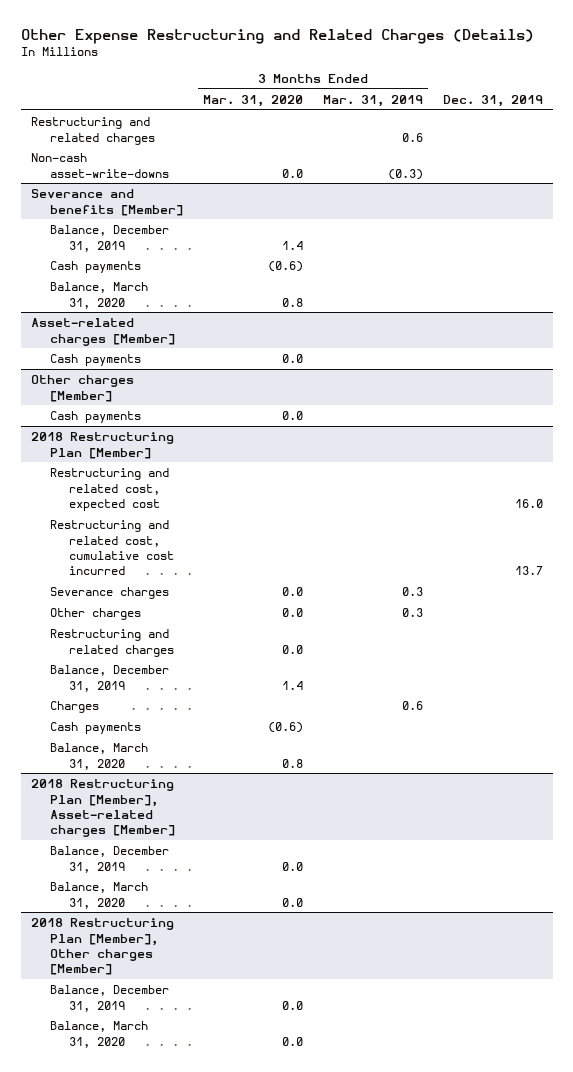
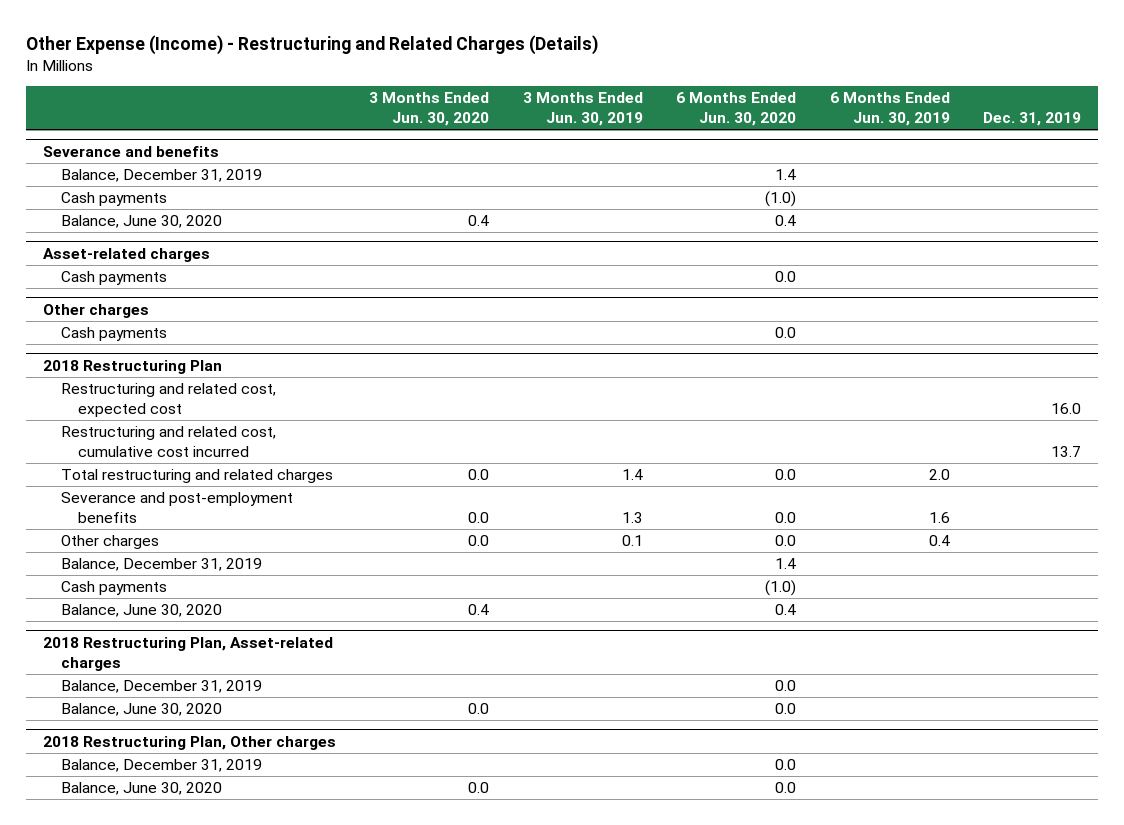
- Other Expense Restructuring and Related Charges (Details)
+ Other Expense (Income) - Restructuring and Related Charges (Details)
- | 3 Months Ended Mar. 31, 2020 | 3 Months Ended Mar. 31, 2019 | Dec. 31, 2019
+ | 3 Months Ended Jun. 30, 2020 | 3 Months Ended Jun. 30, 2019 | 6 Months Ended Jun. 30, 2020 | 6 Months Ended Jun. 30, 2019 | Dec. 31, 2019
- Restructuring and related charges | | 0.6 |
- Non-cash asset-write-downs | 0.0 | (0.3) |
- Severance and benefits [Member]
+ Severance and benefits
- Balance, March 31, 2020 | 0.8 | |
- Asset-related charges [Member]
+ Balance, June 30, 2020 | 0.4 | | 0.4 | |
+ Asset-related charges
- Other charges [Member]
+ Other charges
- 2018 Restructuring Plan [Member]
+ 2018 Restructuring Plan
- Severance charges | 0.0 | 0.3 |
+ Total restructuring and related charges | 0.0 | 1.4 | 0.0 | 2.0 |
+ Severance and post-employment benefits | 0.0 | 1.3 | 0.0 | 1.6 |
- Restructuring and related charges | 0.0 | |
- Charges | | 0.6 |
- Balance, March 31, 2020 | 0.8 | |
- 2018 Restructuring Plan [Member], Asset-related charges [Member]
+ Balance, June 30, 2020 | 0.4 | | 0.4 | |
+ 2018 Restructuring Plan, Asset-related charges
- Balance, March 31, 2020 | 0.0 | |
- 2018 Restructuring Plan [Member], Other charges [Member]
+ Balance, June 30, 2020 | 0.0 | | 0.0 | |
+ 2018 Restructuring Plan, Other charges
- Balance, March 31, 2020 | 0.0 | |
+ Balance, June 30, 2020 | 0.0 | | 0.0 | |

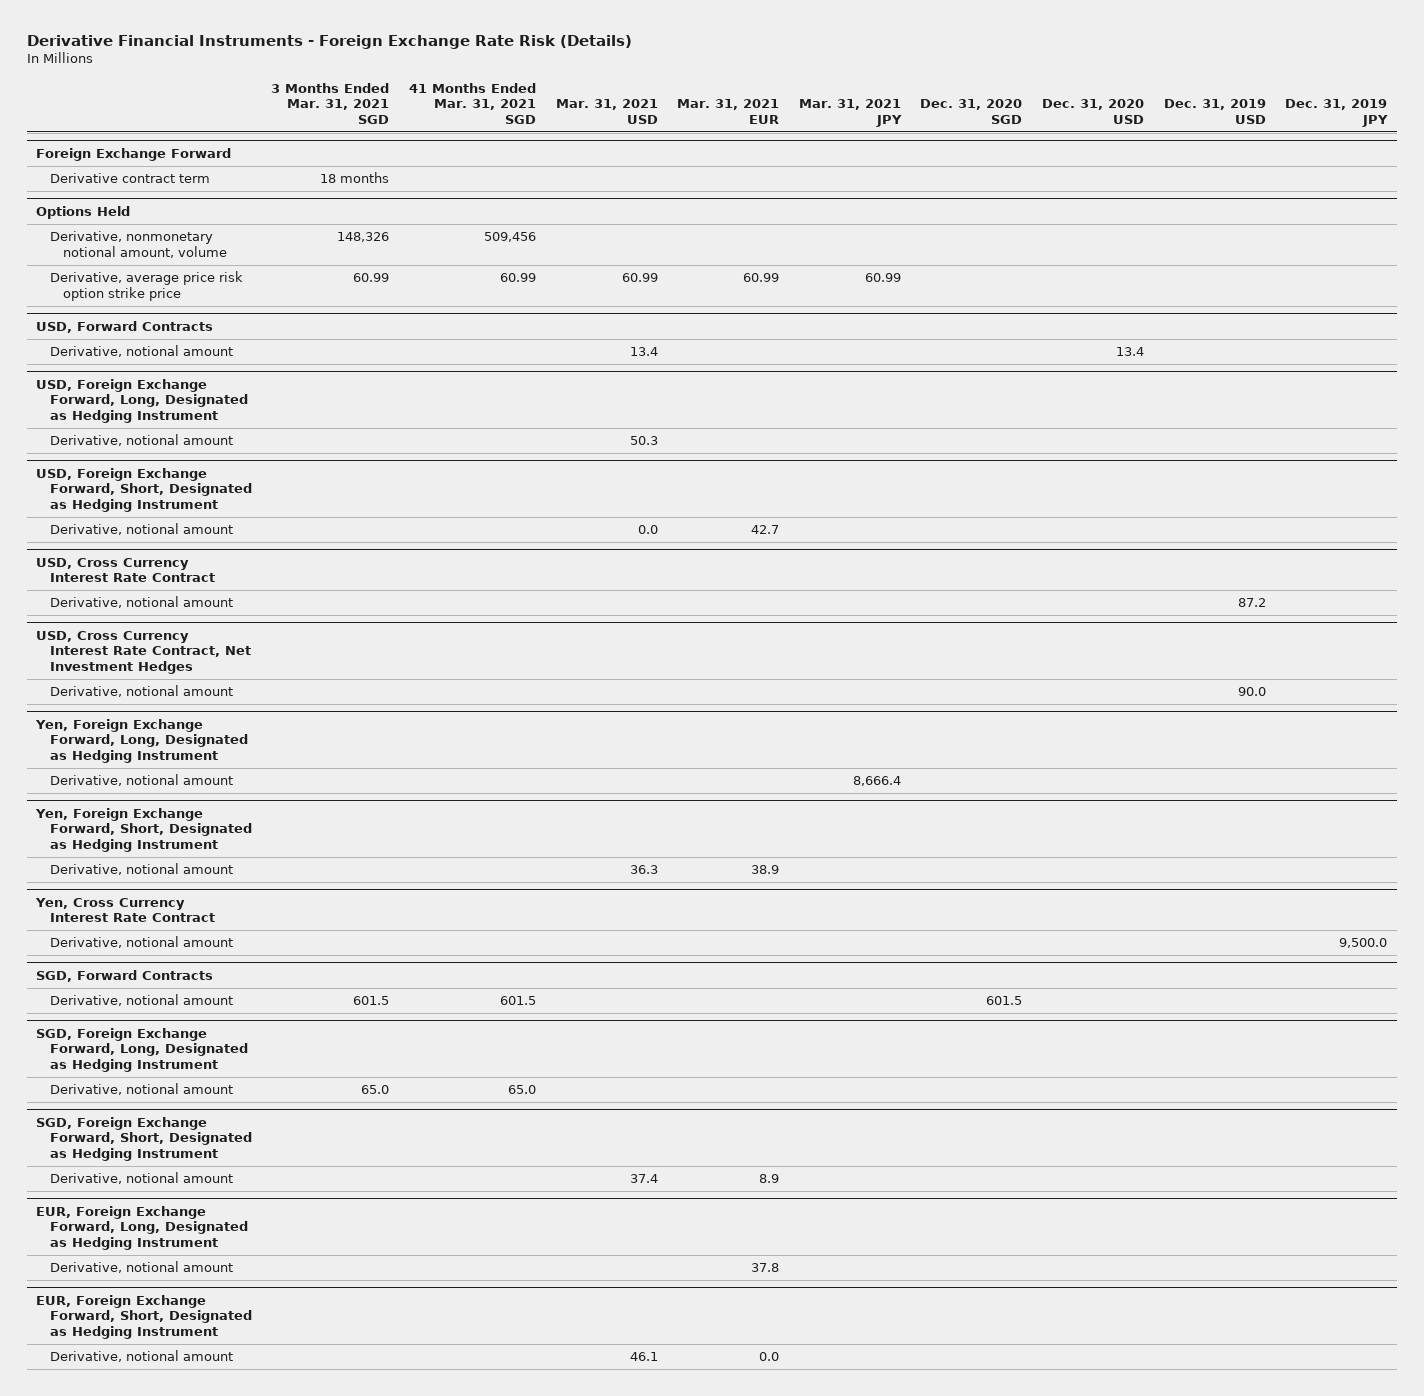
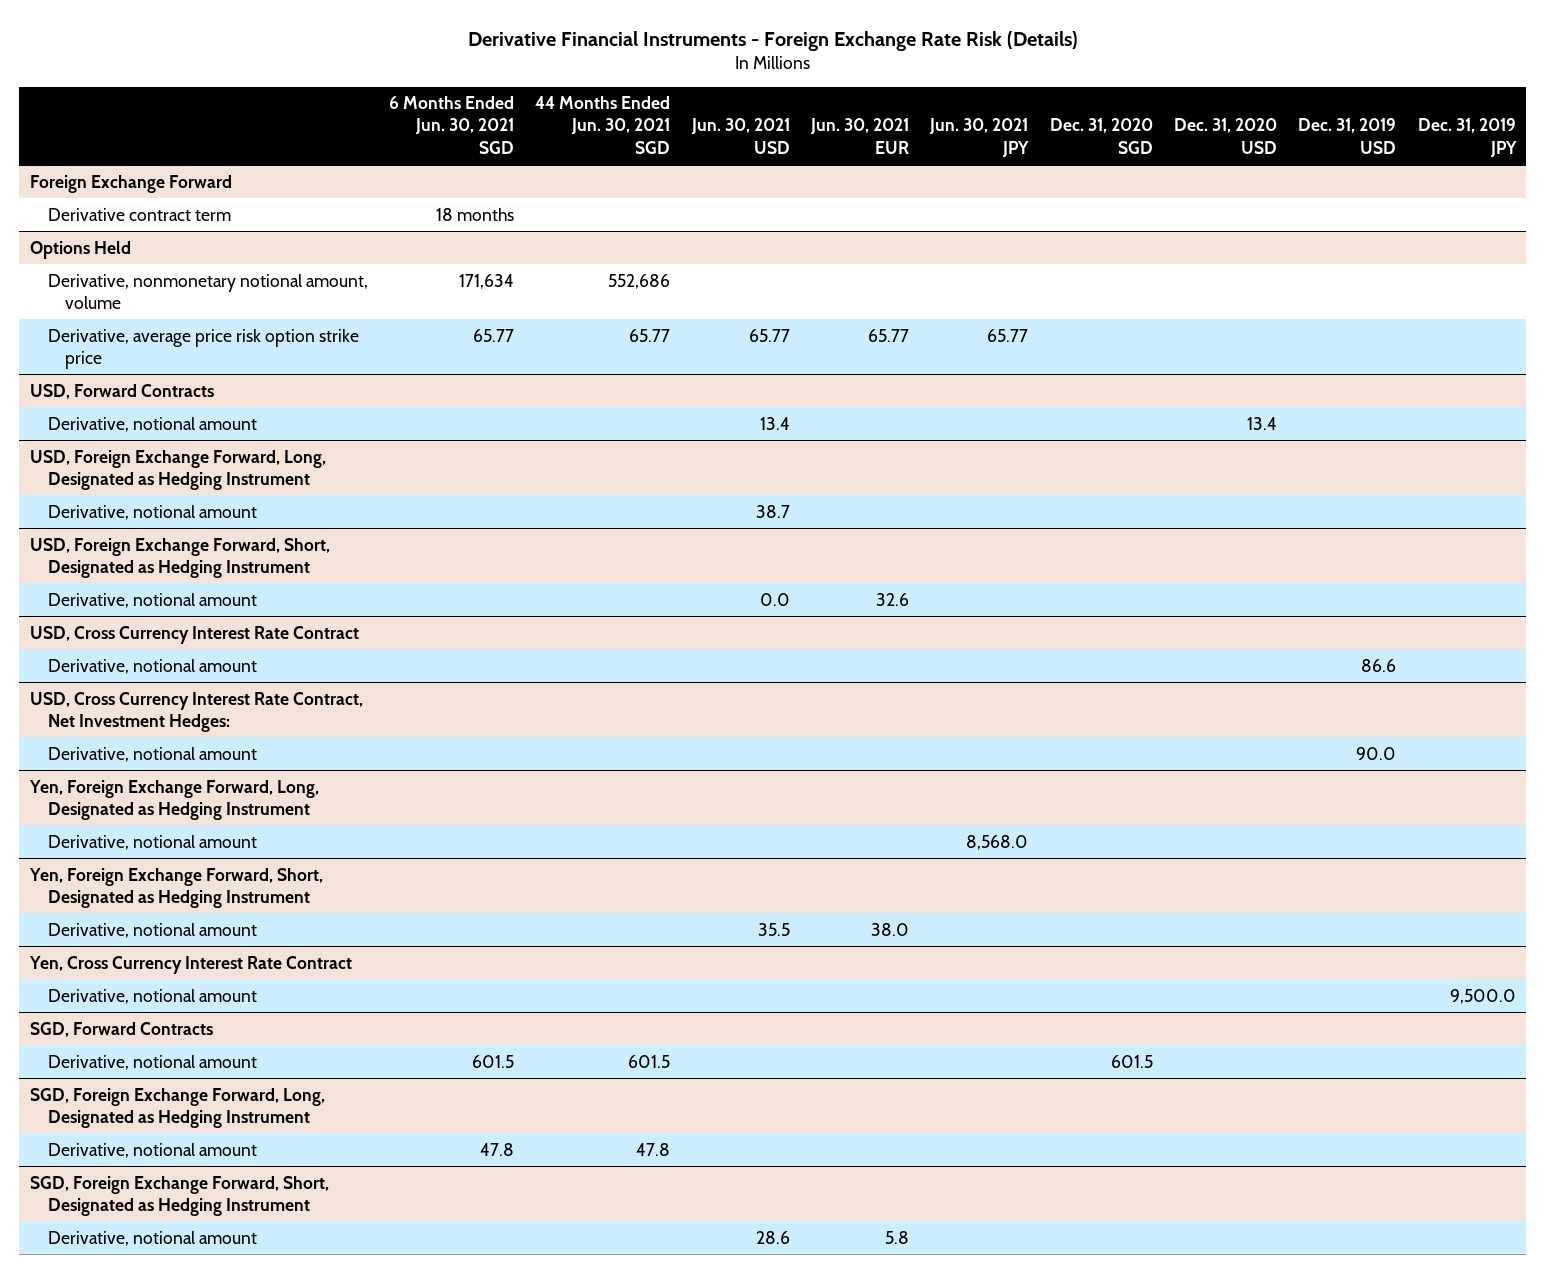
- | 3 Months Ended Mar. 31, 2021 SGD | 41 Months Ended Mar. 31, 2021 SGD | Mar. 31, 2021 USD | Mar. 31, 2021 EUR | Mar. 31, 2021 JPY | Dec. 31, 2020 SGD | Dec. 31, 2020 USD | Dec. 31, 2019 USD | Dec. 31, 2019 JPY
+ | 6 Months Ended Jun. 30, 2021 SGD | 44 Months Ended Jun. 30, 2021 SGD | Jun. 30, 2021 USD | Jun. 30, 2021 EUR | Jun. 30, 2021 JPY | Dec. 31, 2020 SGD | Dec. 31, 2020 USD | Dec. 31, 2019 USD | Dec. 31, 2019 JPY
@ USD, Cross Currency Interest Rate Contract
- Derivative, notional amount | | | | | | | | 87.2 |
- USD, Cross Currency Interest Rate Contract, Net Investment Hedges
@ USD, Cross Currency Interest Rate Contract
+ Derivative, notional amount | | | | | | | | 86.6 |
+ USD, Cross Currency Interest Rate Contract, Net Investment Hedges:
- EUR, Foreign Exchange Forward, Long, Designated as Hedging Instrument
- Derivative, notional amount | | | | 37.8 | | | | |
- EUR, Foreign Exchange Forward, Short, Designated as Hedging Instrument
- Derivative, notional amount | | | 46.1 | 0.0 | | | | |

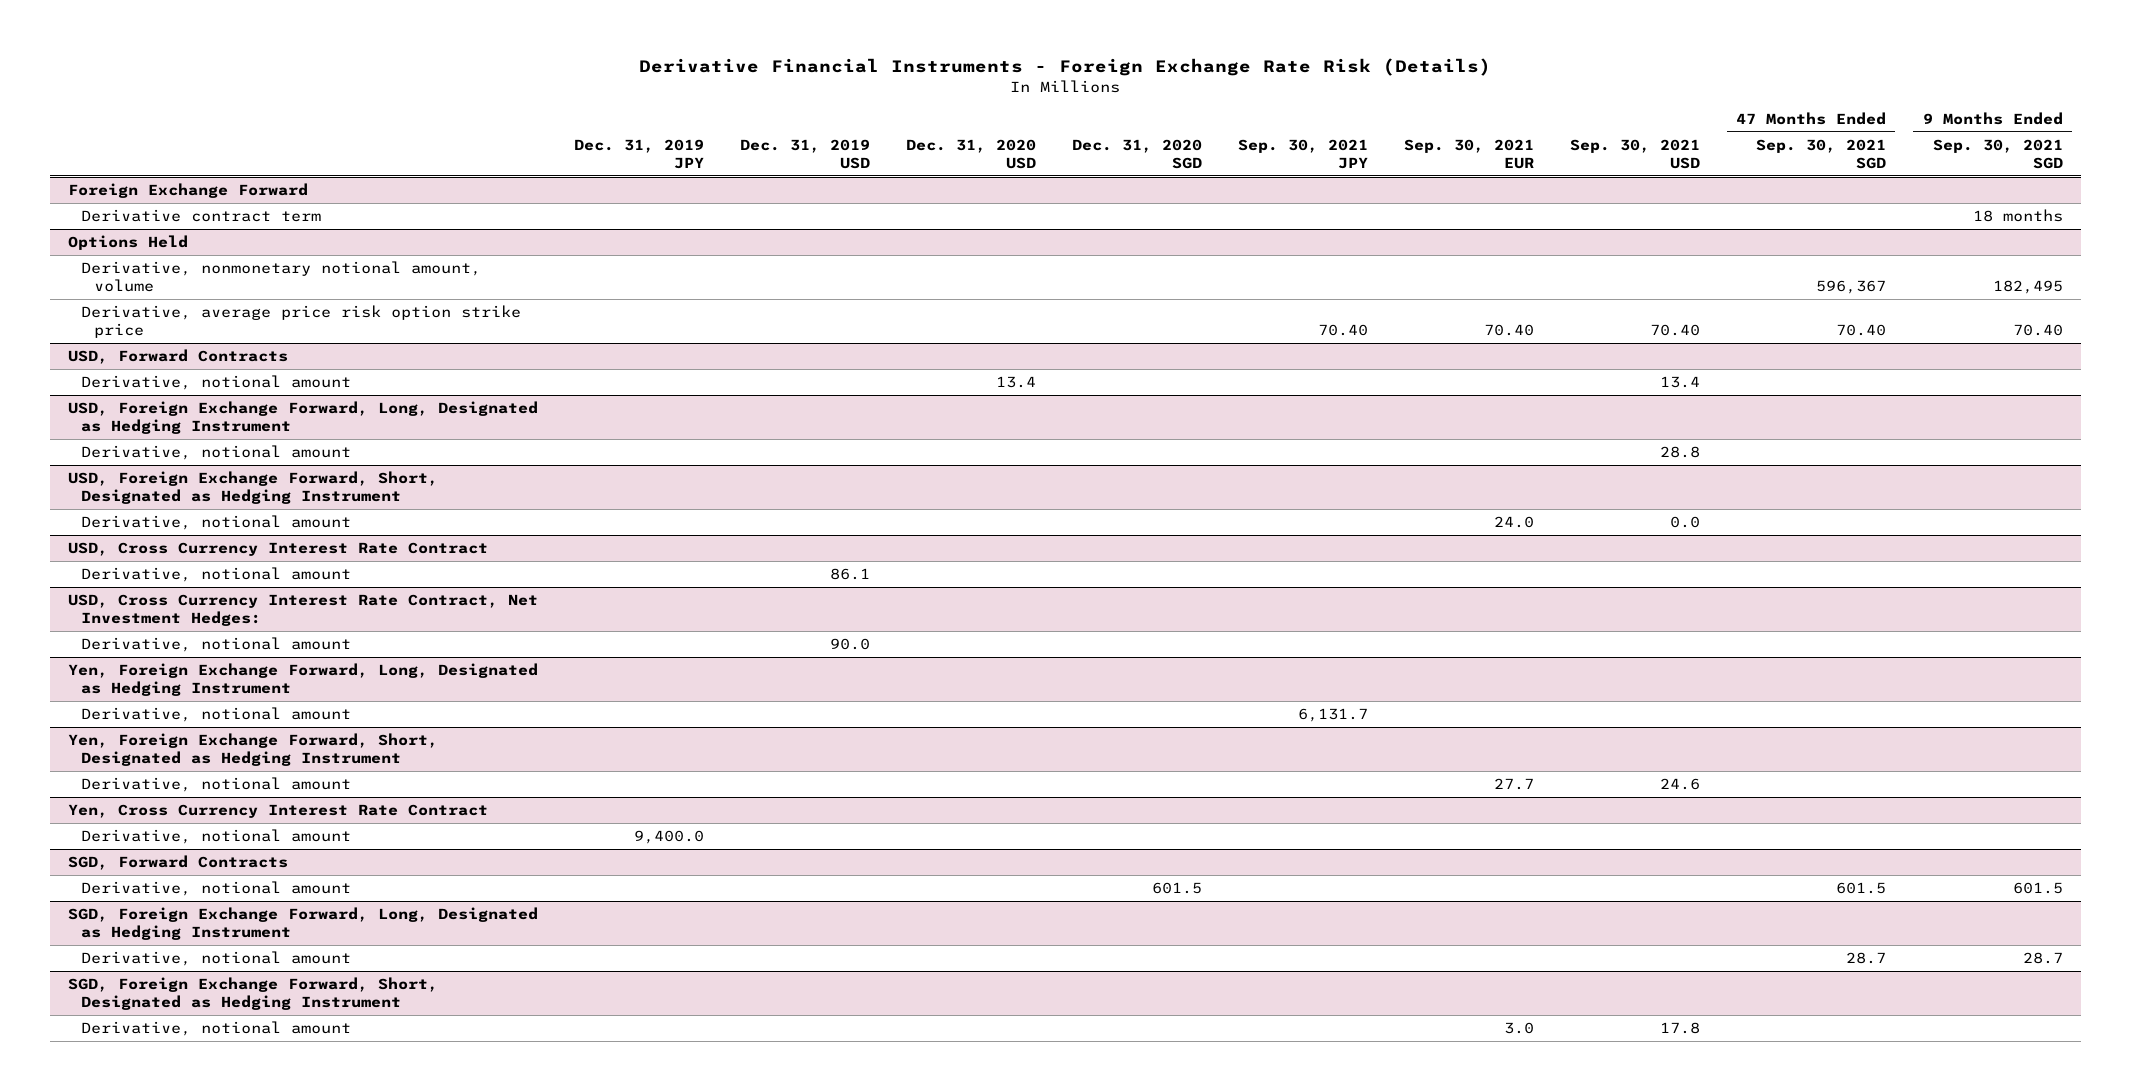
- | 6 Months Ended Jun. 30, 2021 SGD | 44 Months Ended Jun. 30, 2021 SGD | Jun. 30, 2021 USD | Jun. 30, 2021 EUR | Jun. 30, 2021 JPY | Dec. 31, 2020 SGD | Dec. 31, 2020 USD | Dec. 31, 2019 USD | Dec. 31, 2019 JPY
+ | Dec. 31, 2019 JPY | Dec. 31, 2019 USD | Dec. 31, 2020 USD | Dec. 31, 2020 SGD | Sep. 30, 2021 JPY | Sep. 30, 2021 EUR | Sep. 30, 2021 USD | 47 Months Ended Sep. 30, 2021 SGD | 9 Months Ended Sep. 30, 2021 SGD
@ USD, Cross Currency Interest Rate Contract
- Derivative, notional amount | | | | | | | | 86.6 |
+ Derivative, notional amount | | 86.1 | | | | | | |
@ Yen, Cross Currency Interest Rate Contract
- Derivative, notional amount | | | | | | | | | 9,500.0
+ Derivative, notional amount | 9,400.0 | | | | | | | |

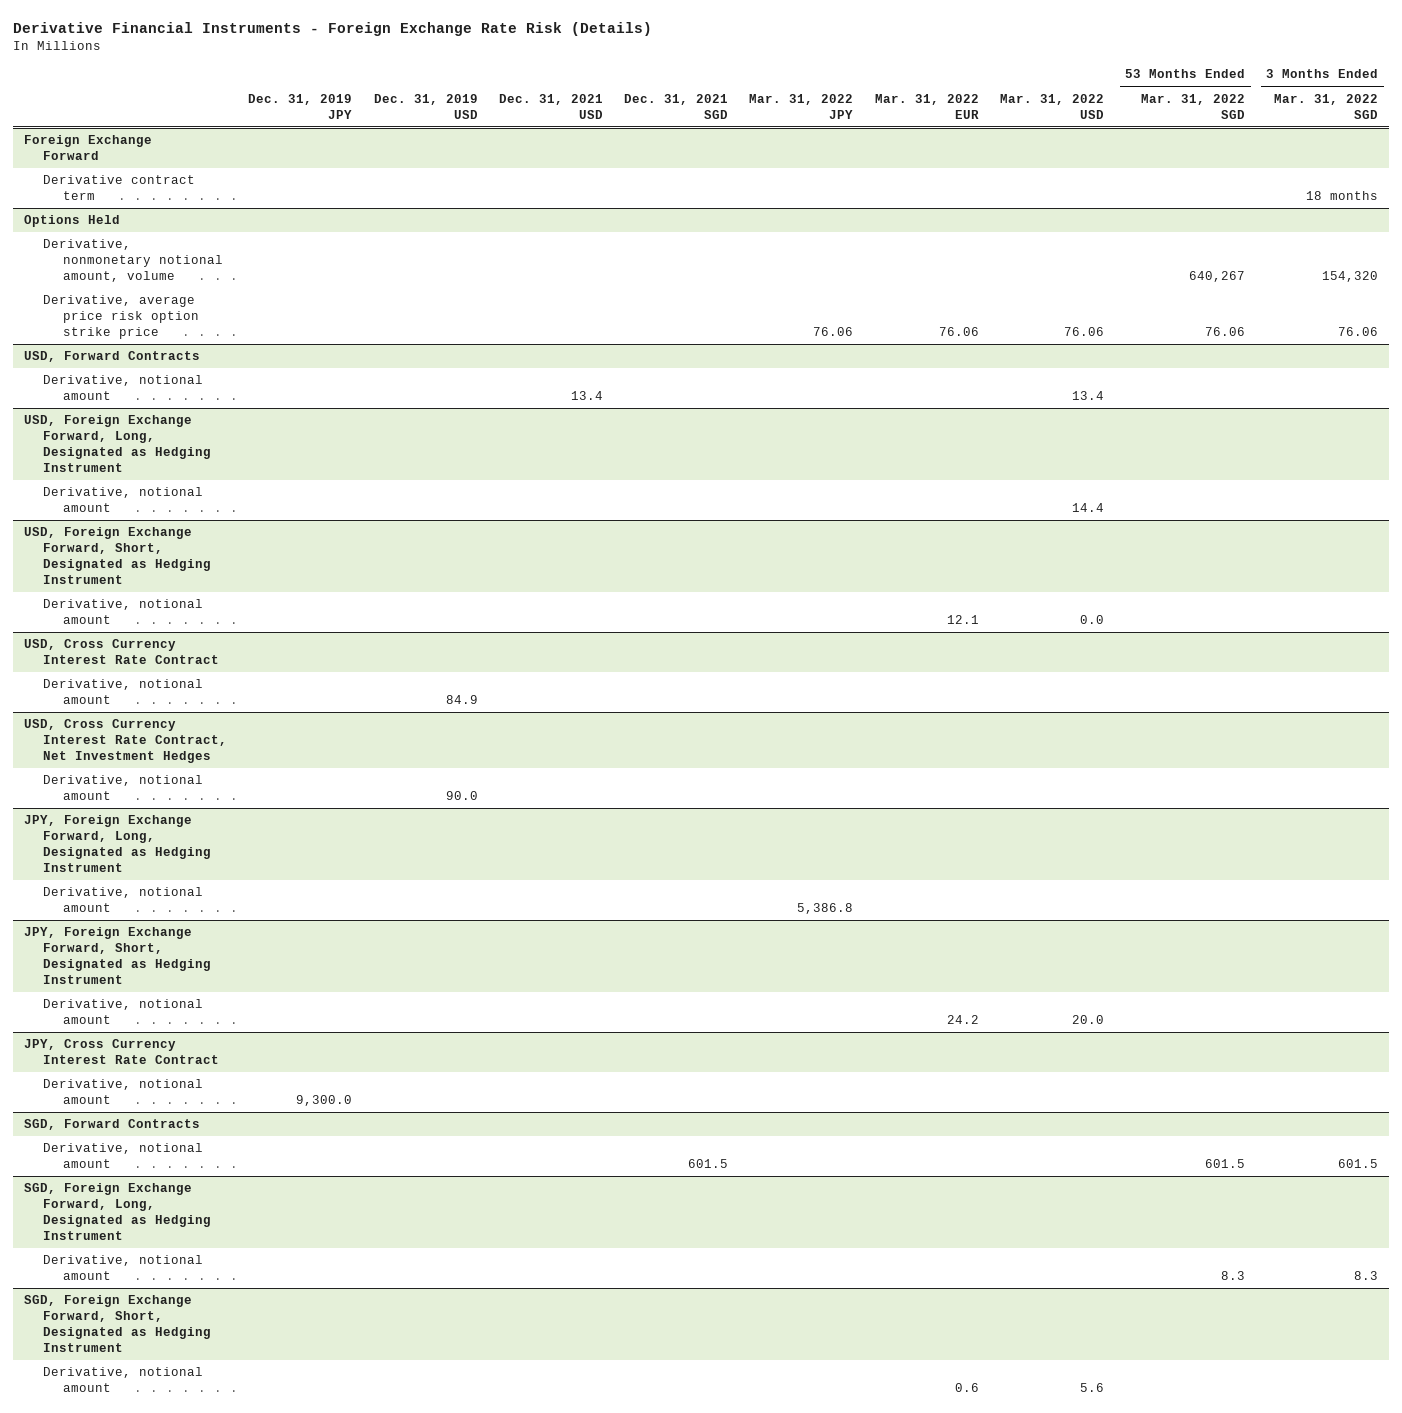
- | Dec. 31, 2019 JPY | Dec. 31, 2019 USD | Dec. 31, 2020 USD | Dec. 31, 2020 SGD | Sep. 30, 2021 JPY | Sep. 30, 2021 EUR | Sep. 30, 2021 USD | 47 Months Ended Sep. 30, 2021 SGD | 9 Months Ended Sep. 30, 2021 SGD
+ | Dec. 31, 2019 JPY | Dec. 31, 2019 USD | Dec. 31, 2021 USD | Dec. 31, 2021 SGD | Mar. 31, 2022 JPY | Mar. 31, 2022 EUR | Mar. 31, 2022 USD | 53 Months Ended Mar. 31, 2022 SGD | 3 Months Ended Mar. 31, 2022 SGD
@ USD, Cross Currency Interest Rate Contract
- Derivative, notional amount | | 86.1 | | | | | | |
- USD, Cross Currency Interest Rate Contract, Net Investment Hedges:
@ USD, Cross Currency Interest Rate Contract
+ Derivative, notional amount | | 84.9 | | | | | | |
+ USD, Cross Currency Interest Rate Contract, Net Investment Hedges
- Yen, Foreign Exchange Forward, Long, Designated as Hedging Instrument
+ JPY, Foreign Exchange Forward, Long, Designated as Hedging Instrument
- Yen, Foreign Exchange Forward, Short, Designated as Hedging Instrument
+ JPY, Foreign Exchange Forward, Short, Designated as Hedging Instrument
- Yen, Cross Currency Interest Rate Contract
- Derivative, notional amount | 9,400.0 | | | | | | | |
+ JPY, Cross Currency Interest Rate Contract
+ Derivative, notional amount | 9,300.0 | | | | | | | |

